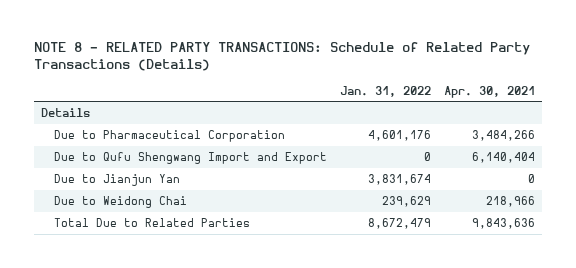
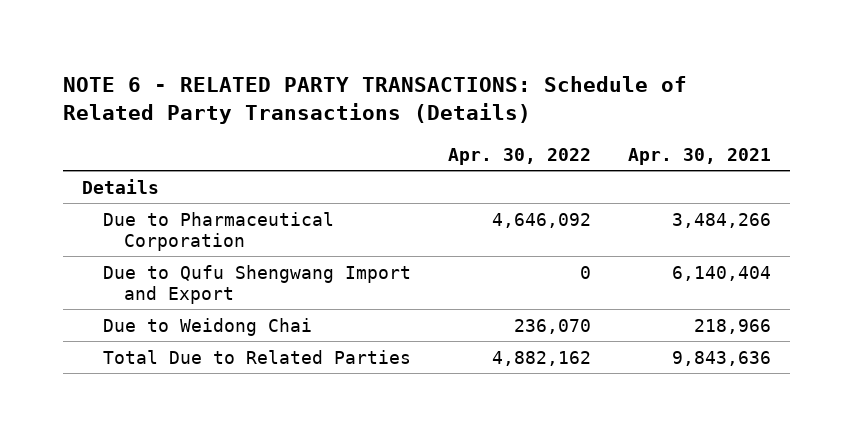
- NOTE 8 - RELATED PARTY TRANSACTIONS: Schedule of Related Party Transactions (Details)
+ NOTE 6 - RELATED PARTY TRANSACTIONS: Schedule of Related Party Transactions (Details)
- | Jan. 31, 2022 | Apr. 30, 2021
+ | Apr. 30, 2022 | Apr. 30, 2021
- Due to Jianjun Yan | 3,831,674 | 0

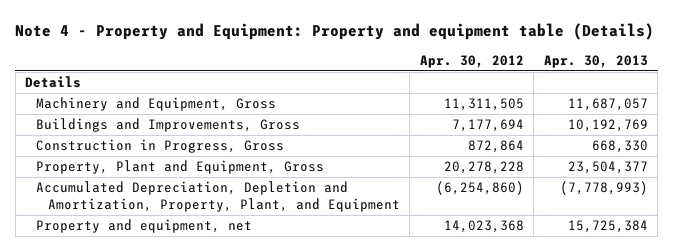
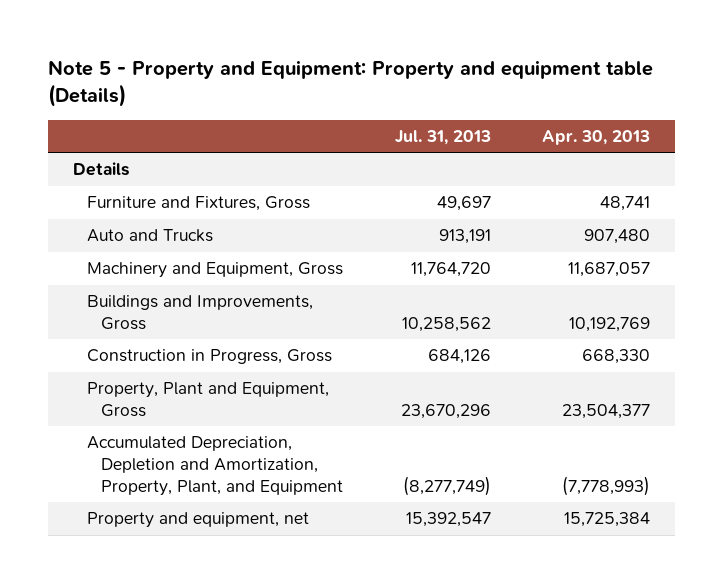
- Note 4 - Property and Equipment: Property and equipment table (Details)
+ Note 5 - Property and Equipment: Property and equipment table (Details)
- | Apr. 30, 2012 | Apr. 30, 2013
+ | Jul. 31, 2013 | Apr. 30, 2013
+ Furniture and Fixtures, Gross | 49,697 | 48,741
+ Auto and Trucks | 913,191 | 907,480

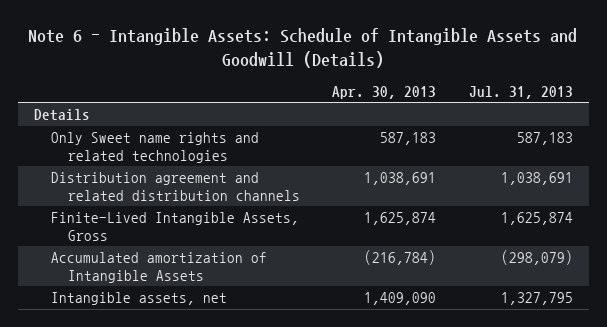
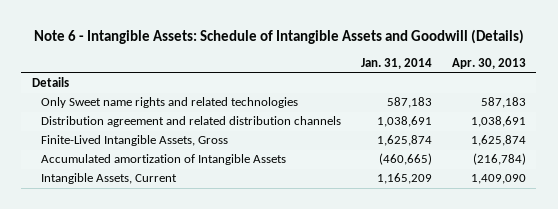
- | Apr. 30, 2013 | Jul. 31, 2013
+ | Jan. 31, 2014 | Apr. 30, 2013
- Intangible assets, net | 1,409,090 | 1,327,795
+ Intangible Assets, Current | 1,165,209 | 1,409,090

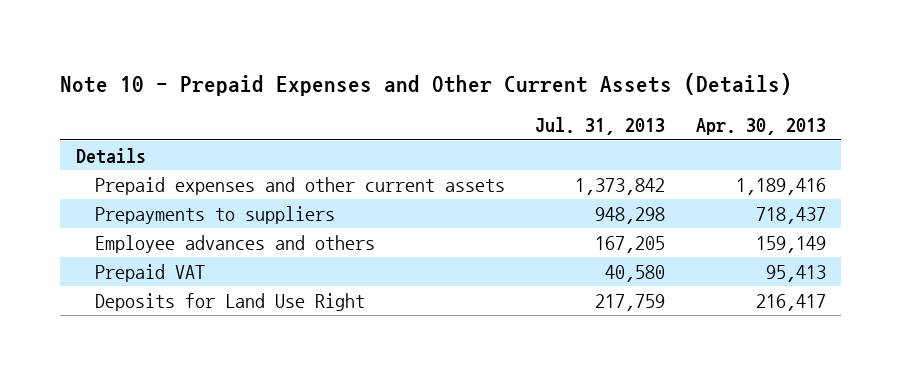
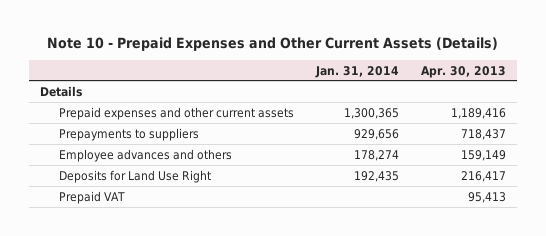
- | Jul. 31, 2013 | Apr. 30, 2013
+ | Jan. 31, 2014 | Apr. 30, 2013
moved down: Prepaid VAT | | 95,413

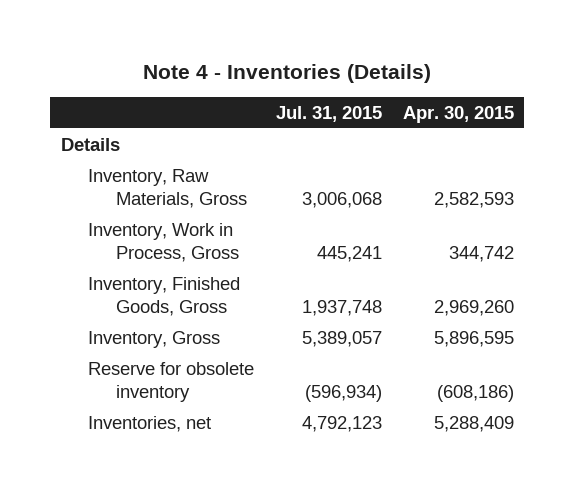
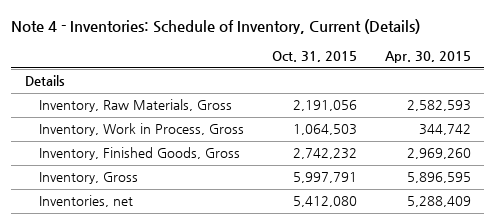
- Note 4 - Inventories (Details)
+ Note 4 - Inventories: Schedule of Inventory, Current (Details)
- | Jul. 31, 2015 | Apr. 30, 2015
+ | Oct. 31, 2015 | Apr. 30, 2015
- Reserve for obsolete inventory | (596,934) | (608,186)

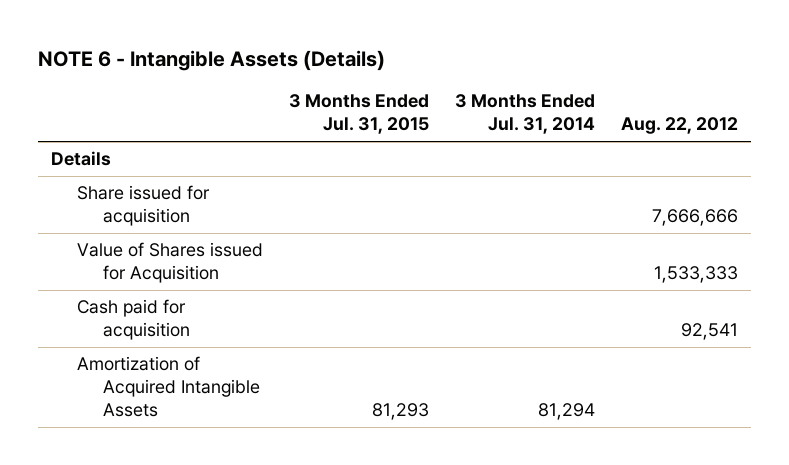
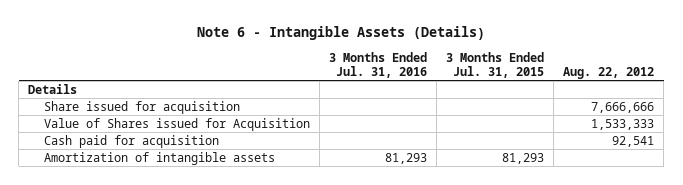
- NOTE 6 - Intangible Assets (Details)
+ Note 6 - Intangible Assets (Details)
- | 3 Months Ended Jul. 31, 2015 | 3 Months Ended Jul. 31, 2014 | Aug. 22, 2012
+ | 3 Months Ended Jul. 31, 2016 | 3 Months Ended Jul. 31, 2015 | Aug. 22, 2012
- Amortization of Acquired Intangible Assets | 81,293 | 81,294 |
+ Amortization of intangible assets | 81,293 | 81,293 |

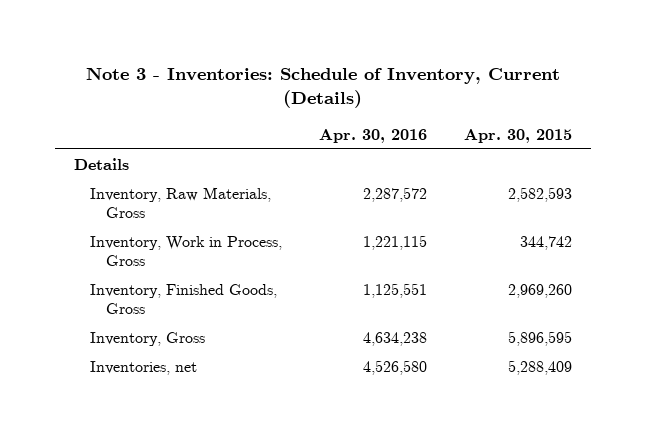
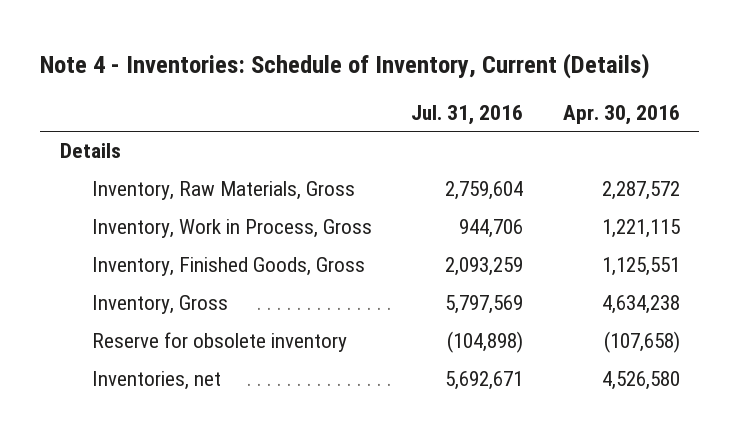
- Note 3 - Inventories: Schedule of Inventory, Current (Details)
+ Note 4 - Inventories: Schedule of Inventory, Current (Details)
- | Apr. 30, 2016 | Apr. 30, 2015
+ | Jul. 31, 2016 | Apr. 30, 2016
+ Reserve for obsolete inventory | (104,898) | (107,658)

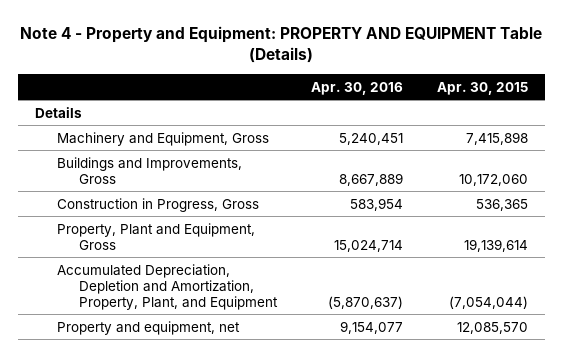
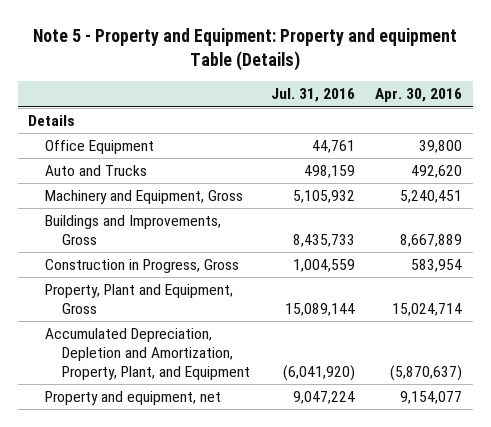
- Note 4 - Property and Equipment: PROPERTY AND EQUIPMENT Table (Details)
+ Note 5 - Property and Equipment: Property and equipment Table (Details)
- | Apr. 30, 2016 | Apr. 30, 2015
+ | Jul. 31, 2016 | Apr. 30, 2016
+ Office Equipment | 44,761 | 39,800
+ Auto and Trucks | 498,159 | 492,620

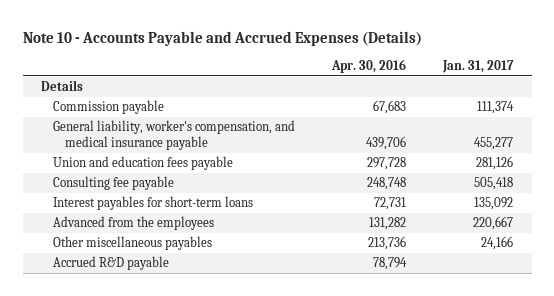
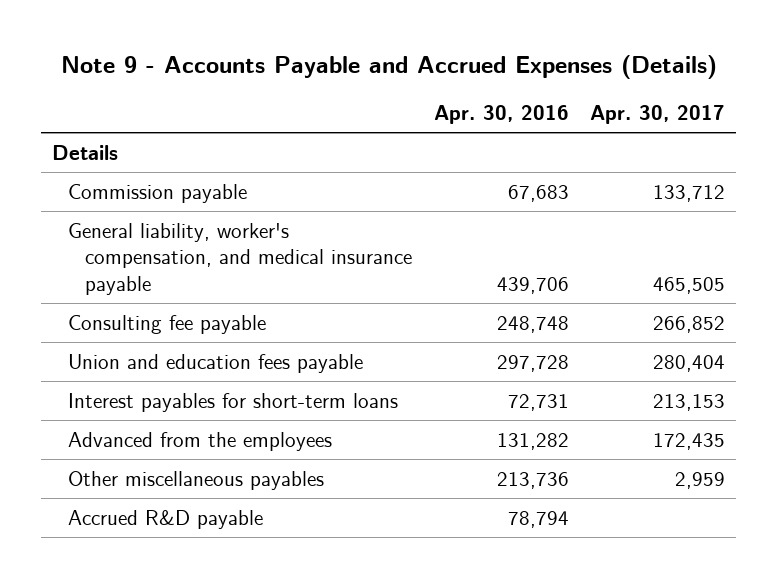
- Note 10 - Accounts Payable and Accrued Expenses (Details)
+ Note 9 - Accounts Payable and Accrued Expenses (Details)
- | Apr. 30, 2016 | Jan. 31, 2017
+ | Apr. 30, 2016 | Apr. 30, 2017
moved down: Union and education fees payable | 297,728 | 280,404

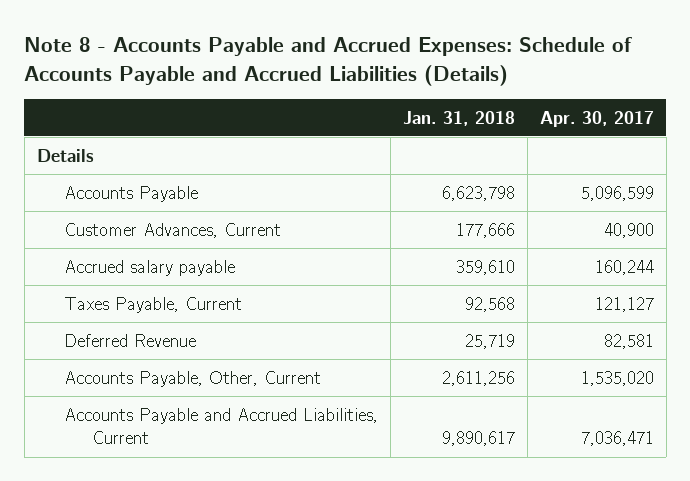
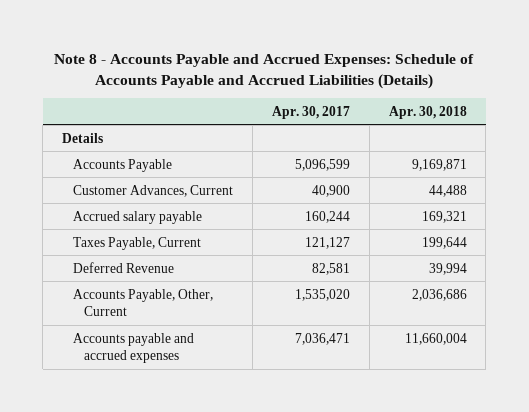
- | Jan. 31, 2018 | Apr. 30, 2017
+ | Apr. 30, 2017 | Apr. 30, 2018
- Accounts Payable and Accrued Liabilities, Current | 9,890,617 | 7,036,471
+ Accounts payable and accrued expenses | 7,036,471 | 11,660,004

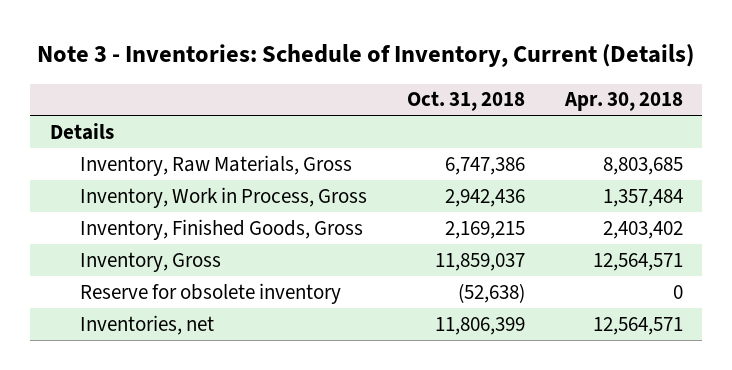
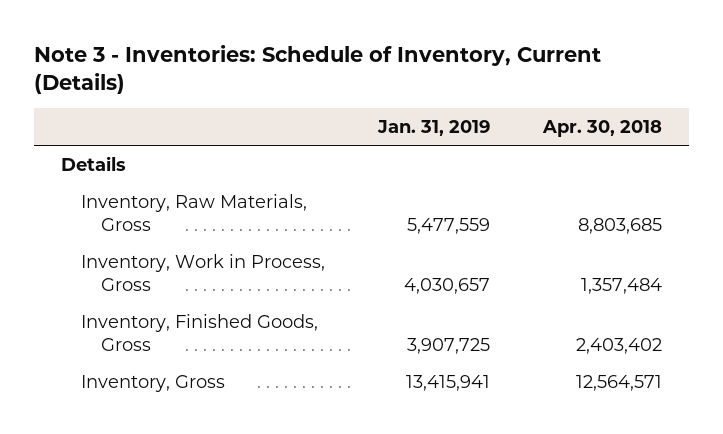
- | Oct. 31, 2018 | Apr. 30, 2018
+ | Jan. 31, 2019 | Apr. 30, 2018
- Reserve for obsolete inventory | (52,638) | 0
- Inventories, net | 11,806,399 | 12,564,571

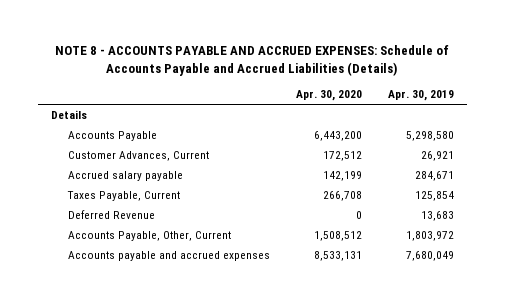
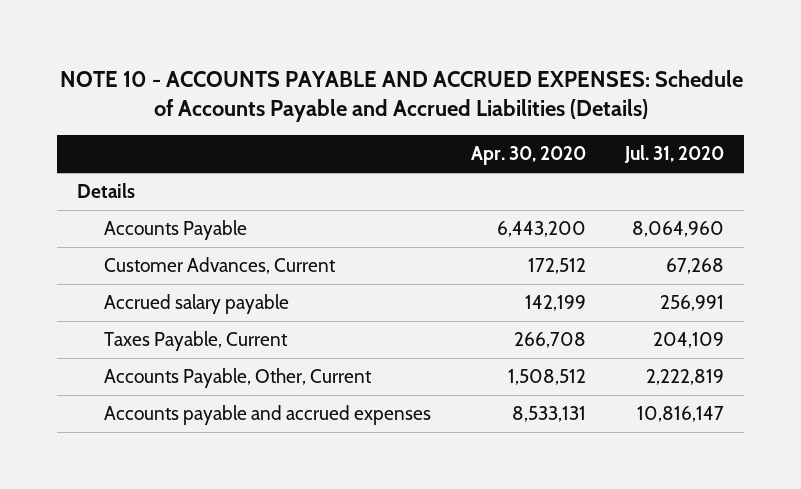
- NOTE 8 - ACCOUNTS PAYABLE AND ACCRUED EXPENSES: Schedule of Accounts Payable and Accrued Liabilities (Details)
+ NOTE 10 - ACCOUNTS PAYABLE AND ACCRUED EXPENSES: Schedule of Accounts Payable and Accrued Liabilities (Details)
- | Apr. 30, 2020 | Apr. 30, 2019
+ | Apr. 30, 2020 | Jul. 31, 2020
- Deferred Revenue | 0 | 13,683

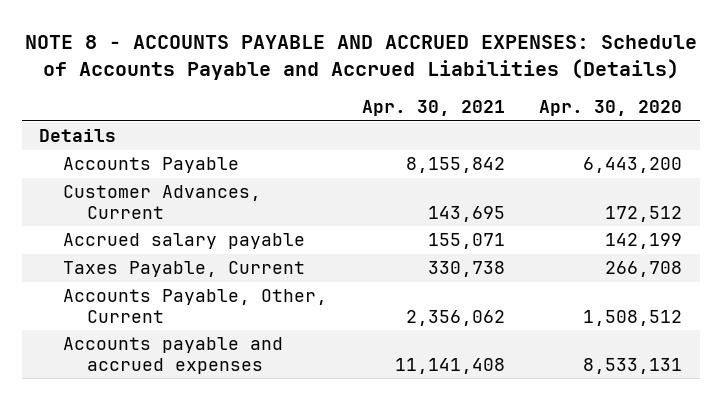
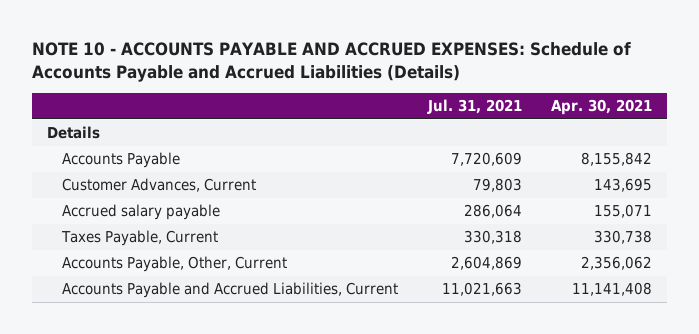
- NOTE 8 - ACCOUNTS PAYABLE AND ACCRUED EXPENSES: Schedule of Accounts Payable and Accrued Liabilities (Details)
+ NOTE 10 - ACCOUNTS PAYABLE AND ACCRUED EXPENSES: Schedule of Accounts Payable and Accrued Liabilities (Details)
- | Apr. 30, 2021 | Apr. 30, 2020
+ | Jul. 31, 2021 | Apr. 30, 2021
- Accounts payable and accrued expenses | 11,141,408 | 8,533,131
+ Accounts Payable and Accrued Liabilities, Current | 11,021,663 | 11,141,408

